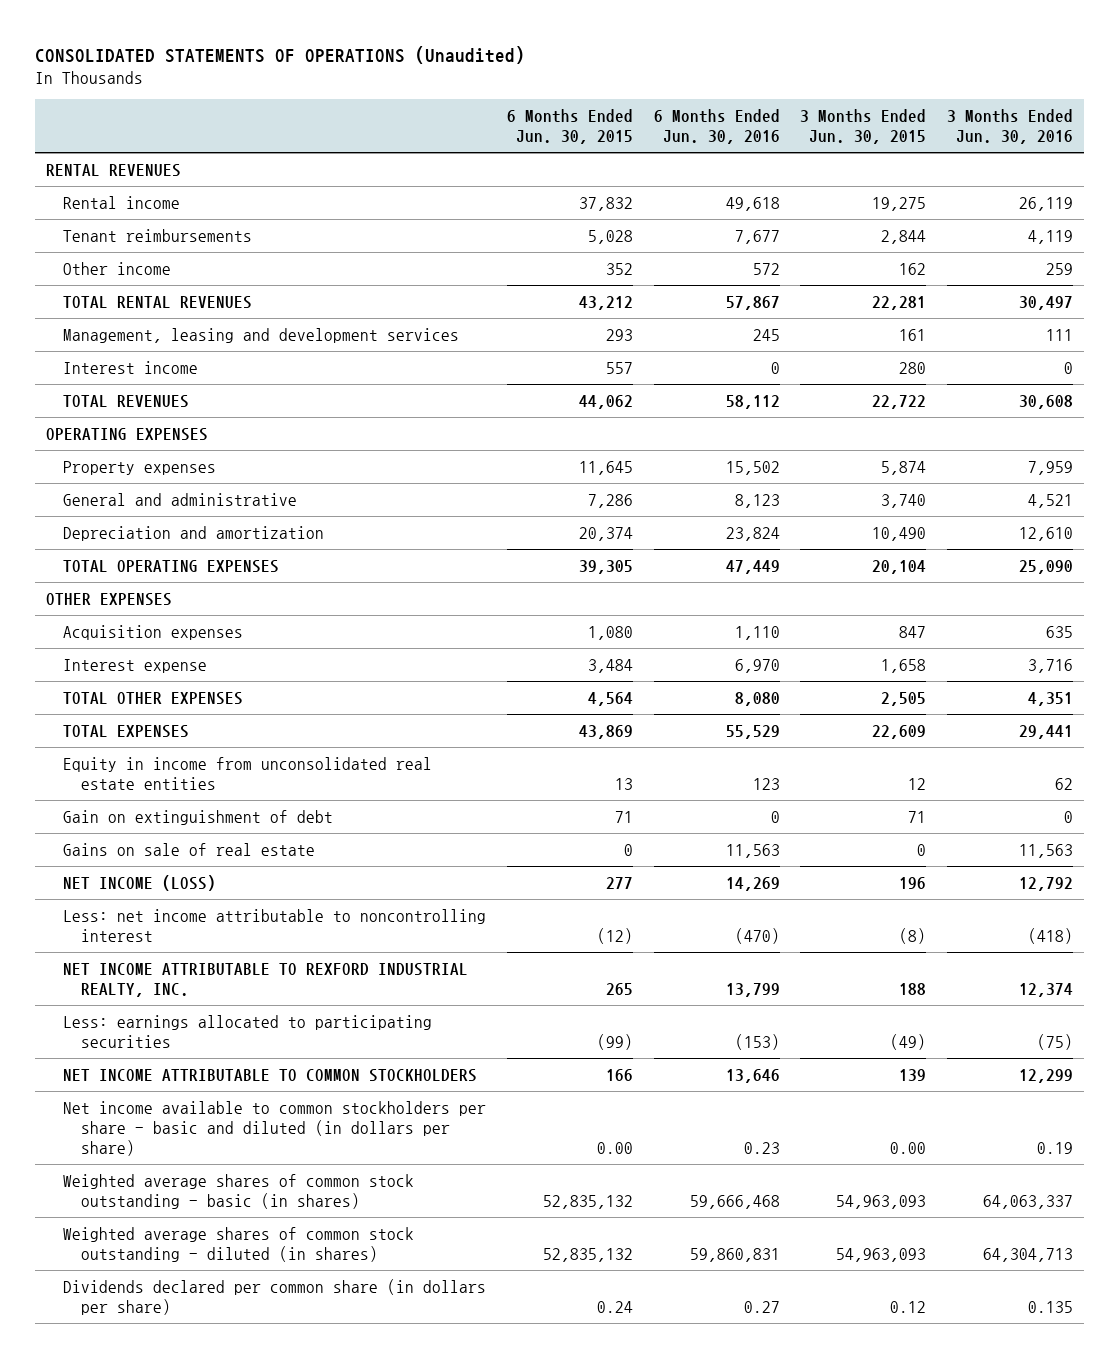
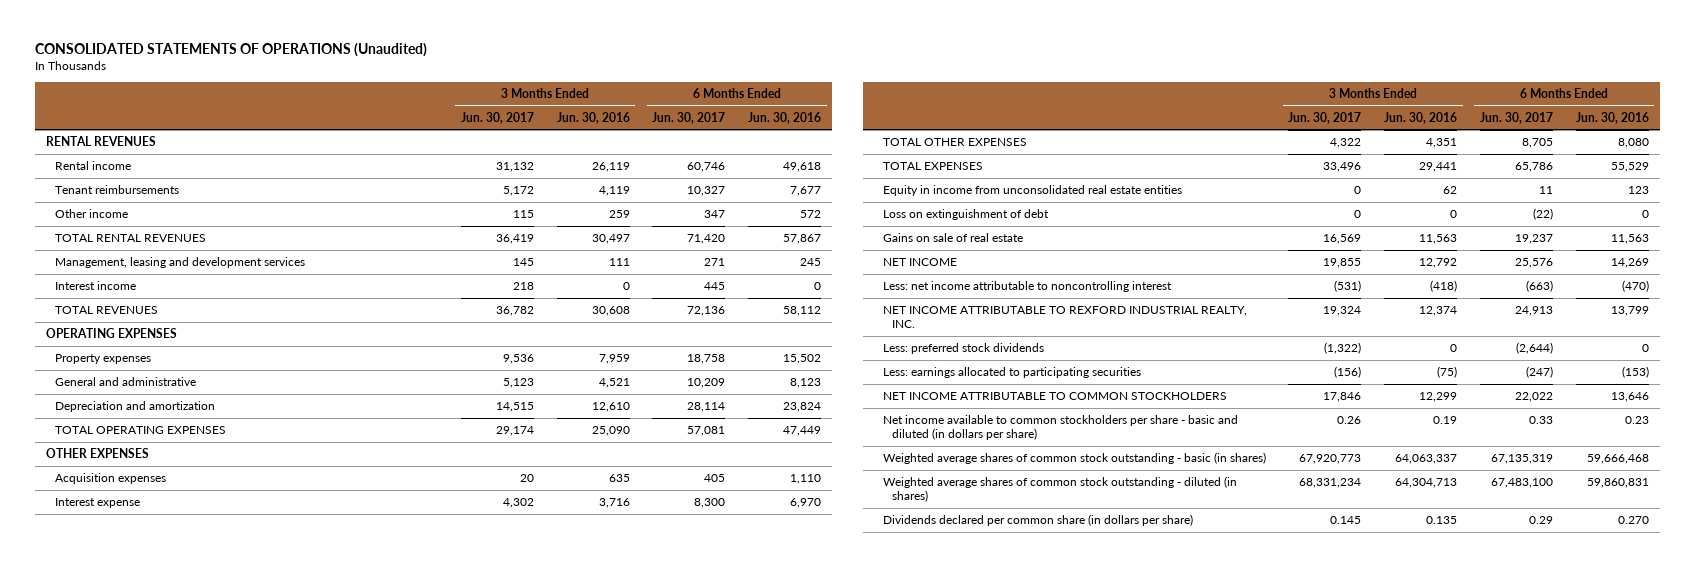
- | 6 Months Ended Jun. 30, 2015 | 6 Months Ended Jun. 30, 2016 | 3 Months Ended Jun. 30, 2015 | 3 Months Ended Jun. 30, 2016
+ | 3 Months Ended Jun. 30, 2017 | 3 Months Ended Jun. 30, 2016 | 6 Months Ended Jun. 30, 2017 | 6 Months Ended Jun. 30, 2016
- Gain on extinguishment of debt | 71 | 0 | 71 | 0
+ Loss on extinguishment of debt | 0 | 0 | (22) | 0
- NET INCOME (LOSS) | 277 | 14,269 | 196 | 12,792
+ NET INCOME | 19,855 | 12,792 | 25,576 | 14,269
+ Less: preferred stock dividends | (1,322) | 0 | (2,644) | 0
- Dividends declared per common share (in dollars per share) | 0.24 | 0.27 | 0.12 | 0.135
+ Dividends declared per common share (in dollars per share) | 0.145 | 0.135 | 0.29 | 0.270

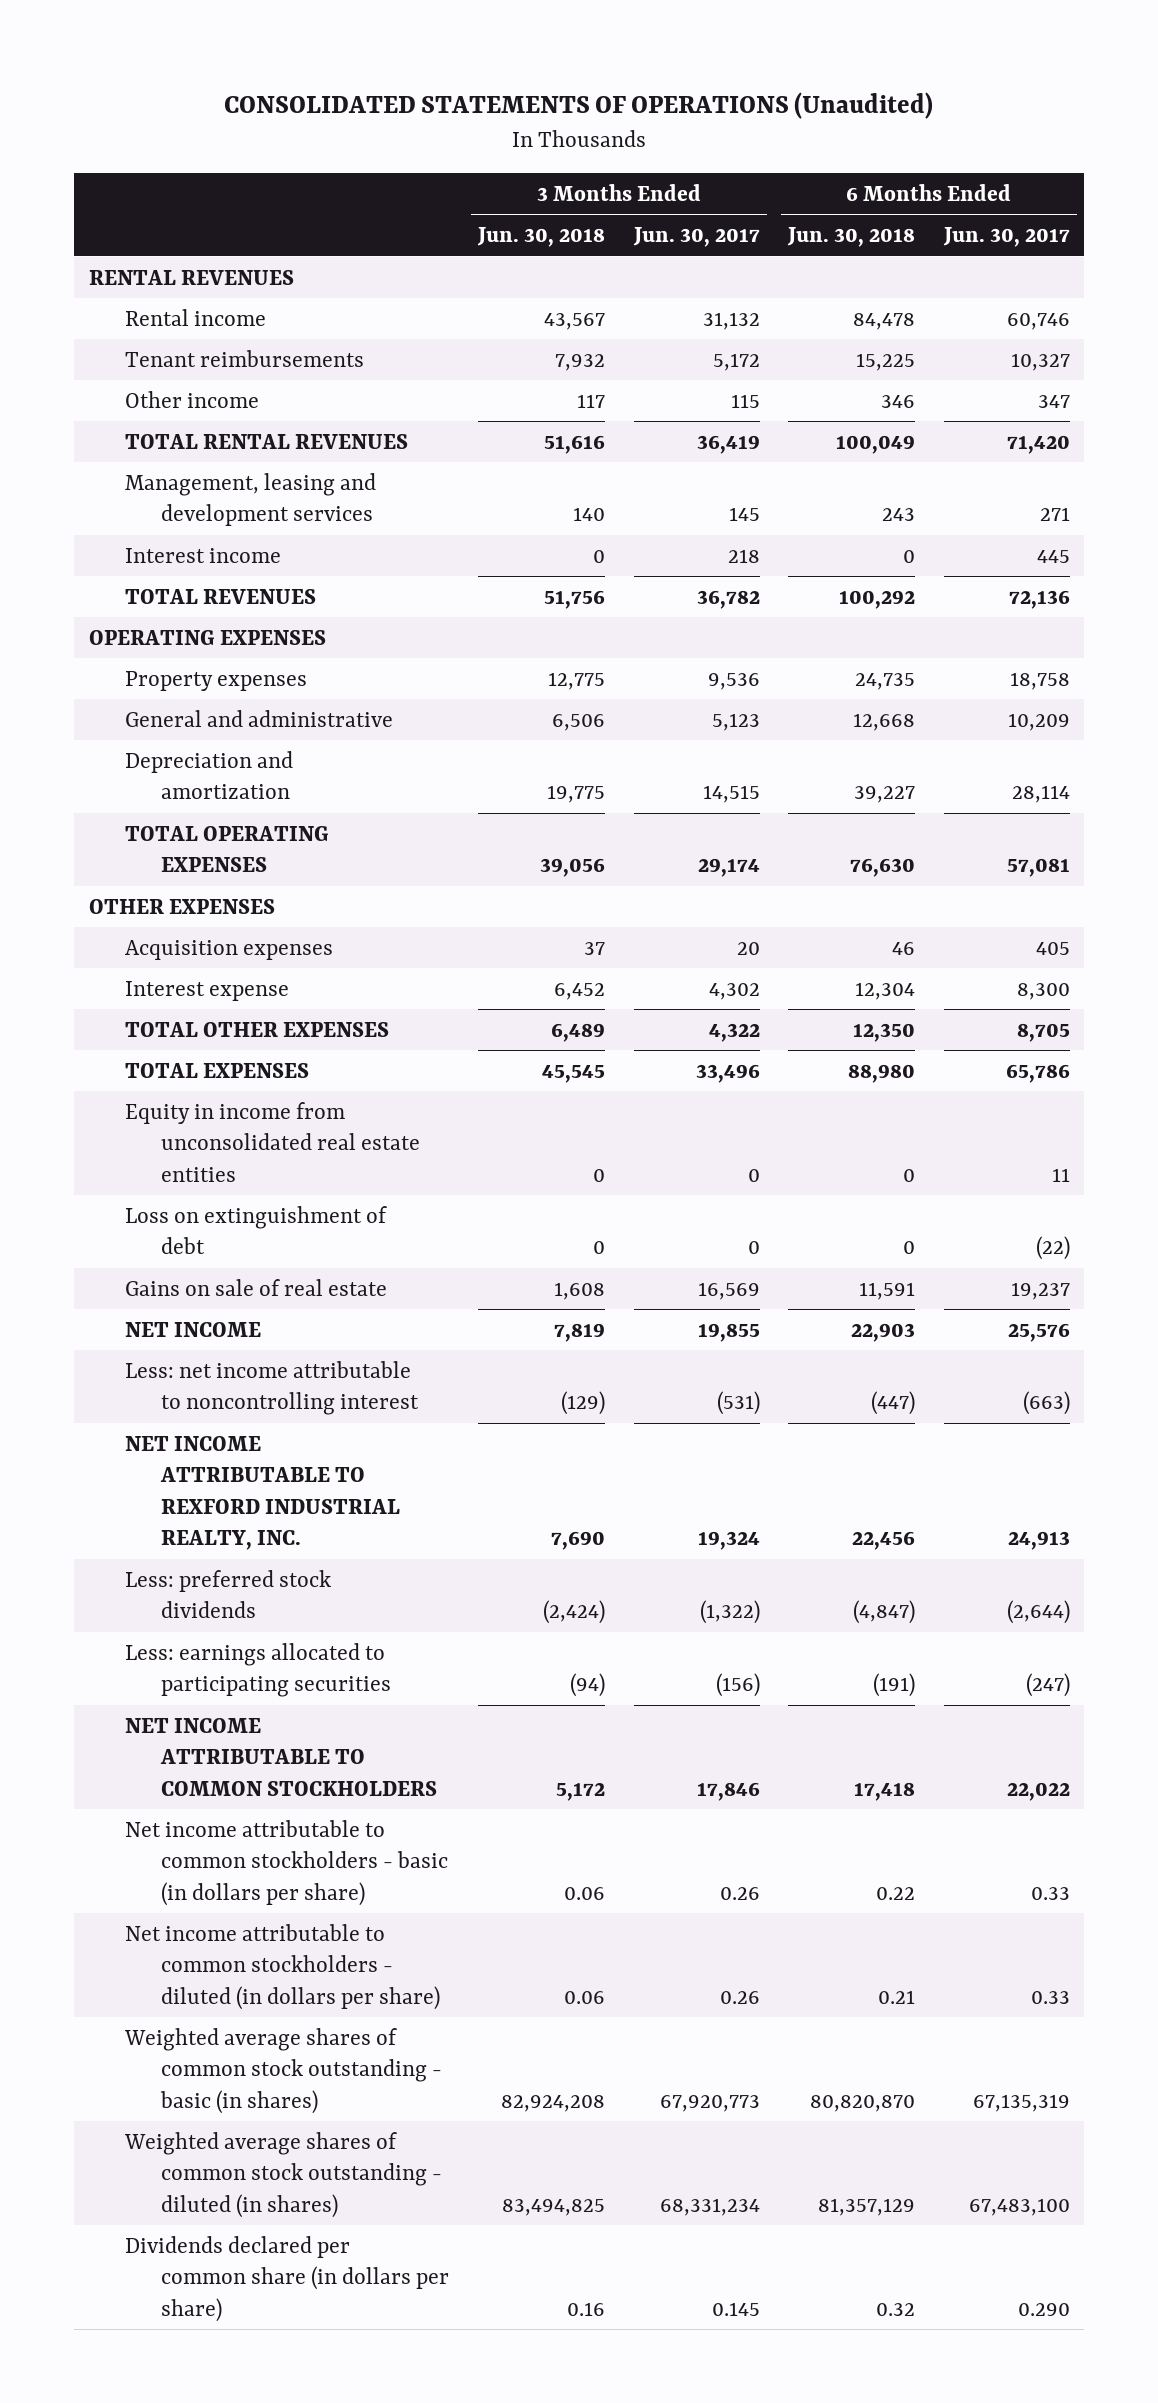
- | 3 Months Ended Jun. 30, 2017 | 3 Months Ended Jun. 30, 2016 | 6 Months Ended Jun. 30, 2017 | 6 Months Ended Jun. 30, 2016
+ | 3 Months Ended Jun. 30, 2018 | 3 Months Ended Jun. 30, 2017 | 6 Months Ended Jun. 30, 2018 | 6 Months Ended Jun. 30, 2017
- Net income available to common stockholders per share - basic and diluted (in dollars per share) | 0.26 | 0.19 | 0.33 | 0.23
+ Net income attributable to common stockholders - basic (in dollars per share) | 0.06 | 0.26 | 0.22 | 0.33
+ Net income attributable to common stockholders - diluted (in dollars per share) | 0.06 | 0.26 | 0.21 | 0.33
- Dividends declared per common share (in dollars per share) | 0.145 | 0.135 | 0.29 | 0.270
+ Dividends declared per common share (in dollars per share) | 0.16 | 0.145 | 0.32 | 0.290

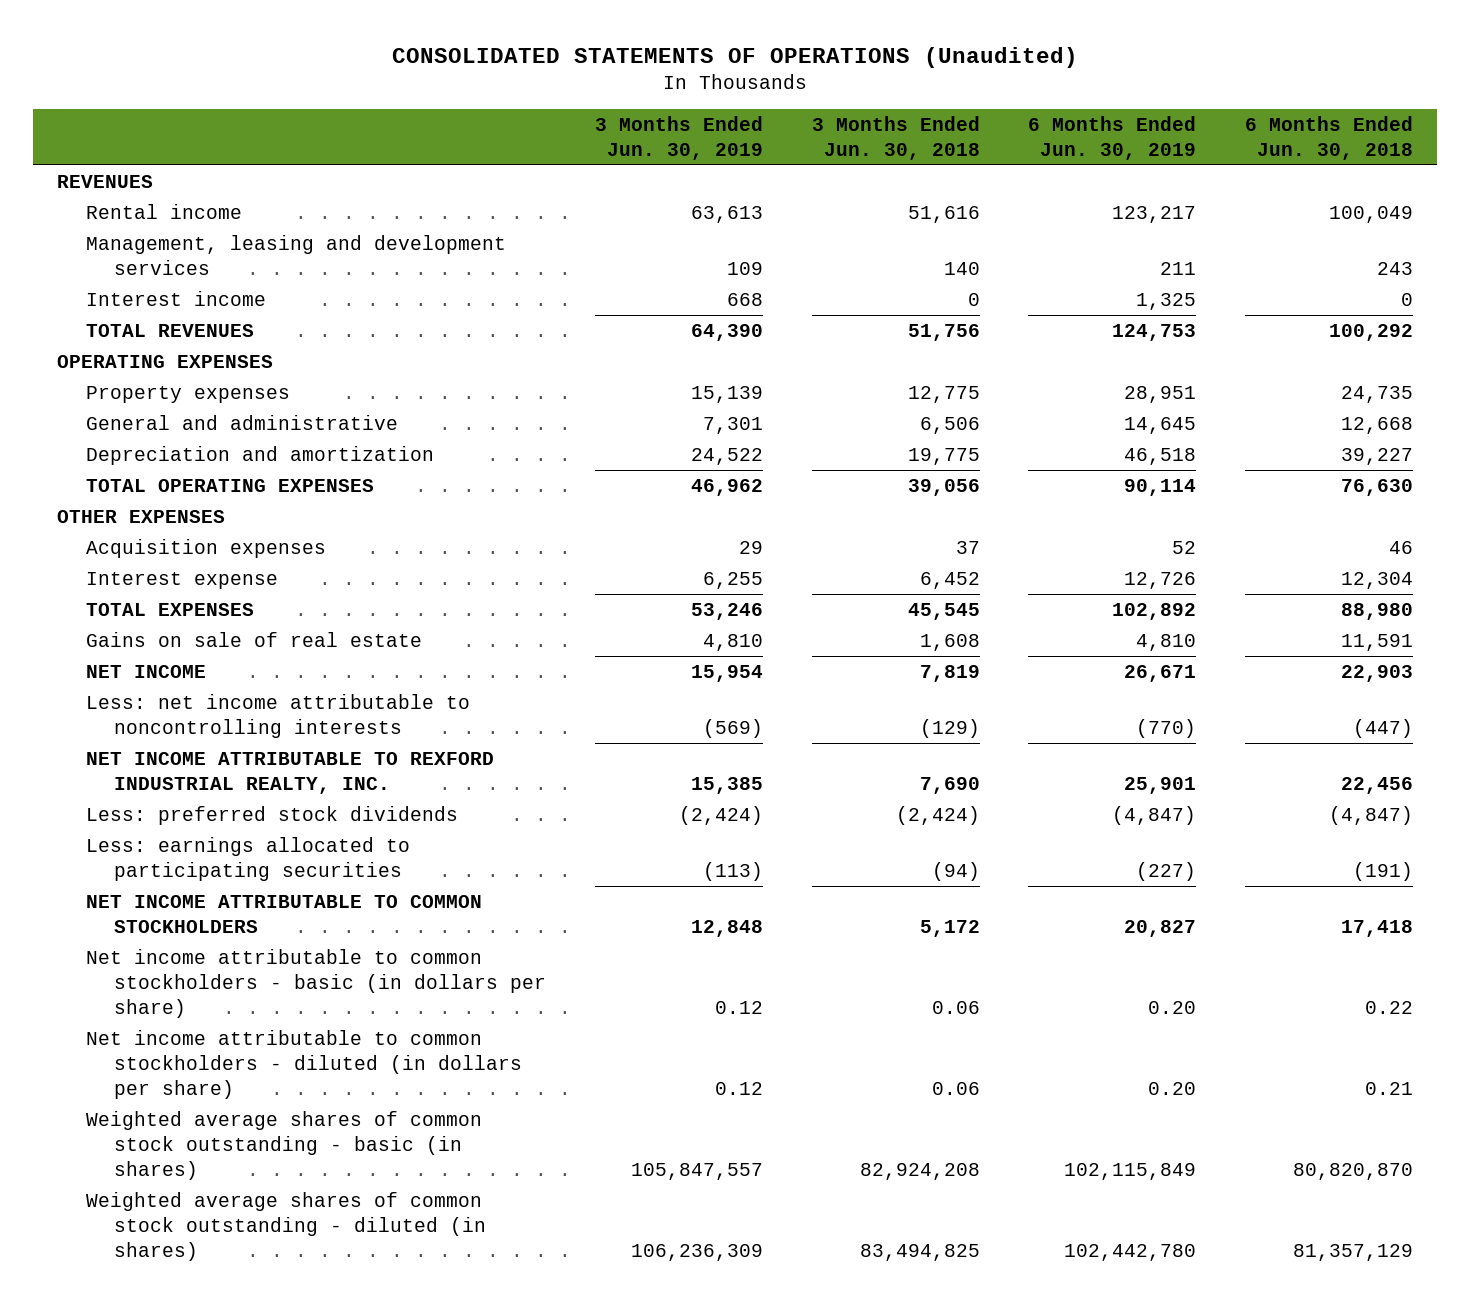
- | 3 Months Ended Jun. 30, 2018 | 3 Months Ended Jun. 30, 2017 | 6 Months Ended Jun. 30, 2018 | 6 Months Ended Jun. 30, 2017
+ | 3 Months Ended Jun. 30, 2019 | 3 Months Ended Jun. 30, 2018 | 6 Months Ended Jun. 30, 2019 | 6 Months Ended Jun. 30, 2018
- RENTAL REVENUES
- Rental income | 43,567 | 31,132 | 84,478 | 60,746
- Tenant reimbursements | 7,932 | 5,172 | 15,225 | 10,327
- Other income | 117 | 115 | 346 | 347
- TOTAL RENTAL REVENUES | 51,616 | 36,419 | 100,049 | 71,420
+ REVENUES
+ Rental income | 63,613 | 51,616 | 123,217 | 100,049
- TOTAL OTHER EXPENSES | 6,489 | 4,322 | 12,350 | 8,705
- Equity in income from unconsolidated real estate entities | 0 | 0 | 0 | 11
- Loss on extinguishment of debt | 0 | 0 | 0 | (22)
- Less: net income attributable to noncontrolling interest | (129) | (531) | (447) | (663)
+ Less: net income attributable to noncontrolling interests | (569) | (129) | (770) | (447)
- Dividends declared per common share (in dollars per share) | 0.16 | 0.145 | 0.32 | 0.290

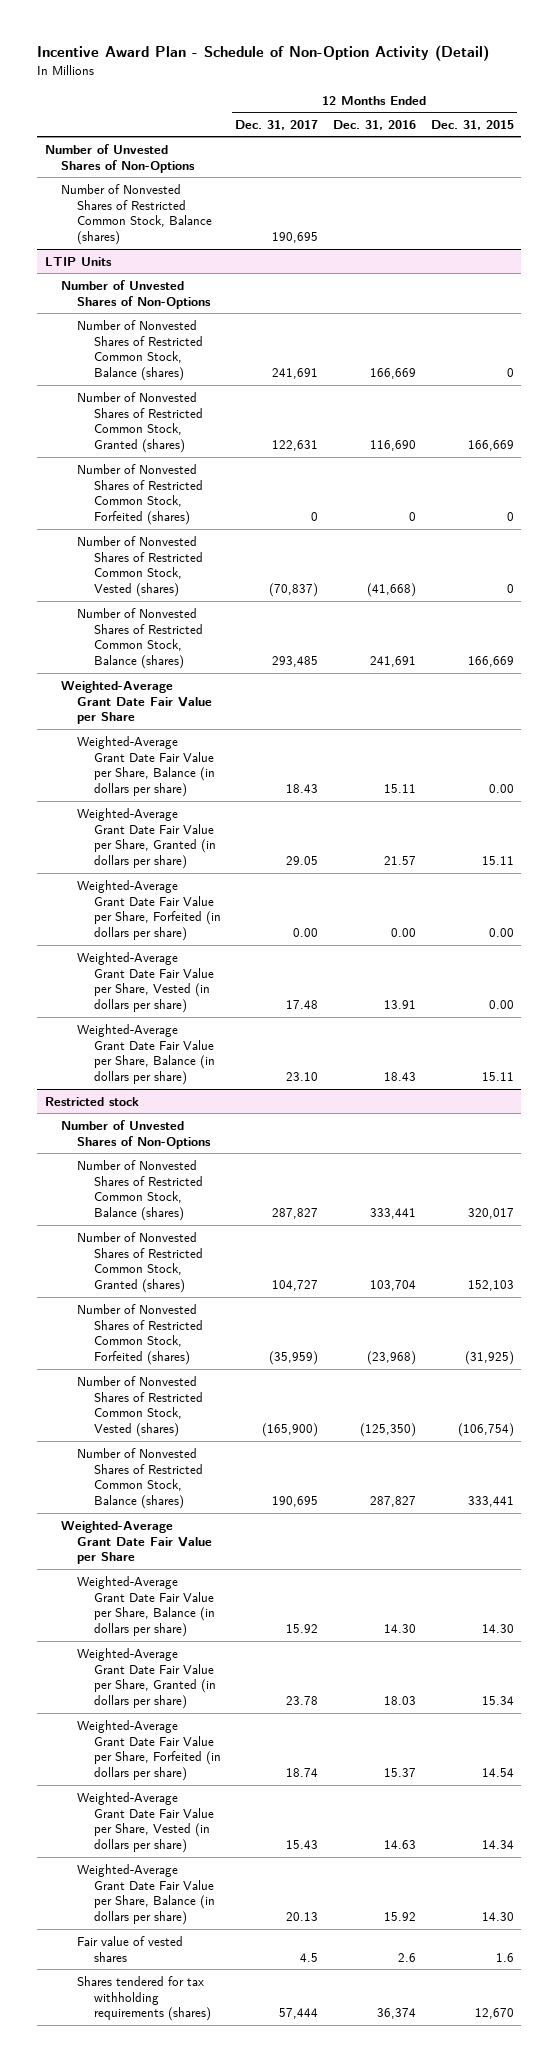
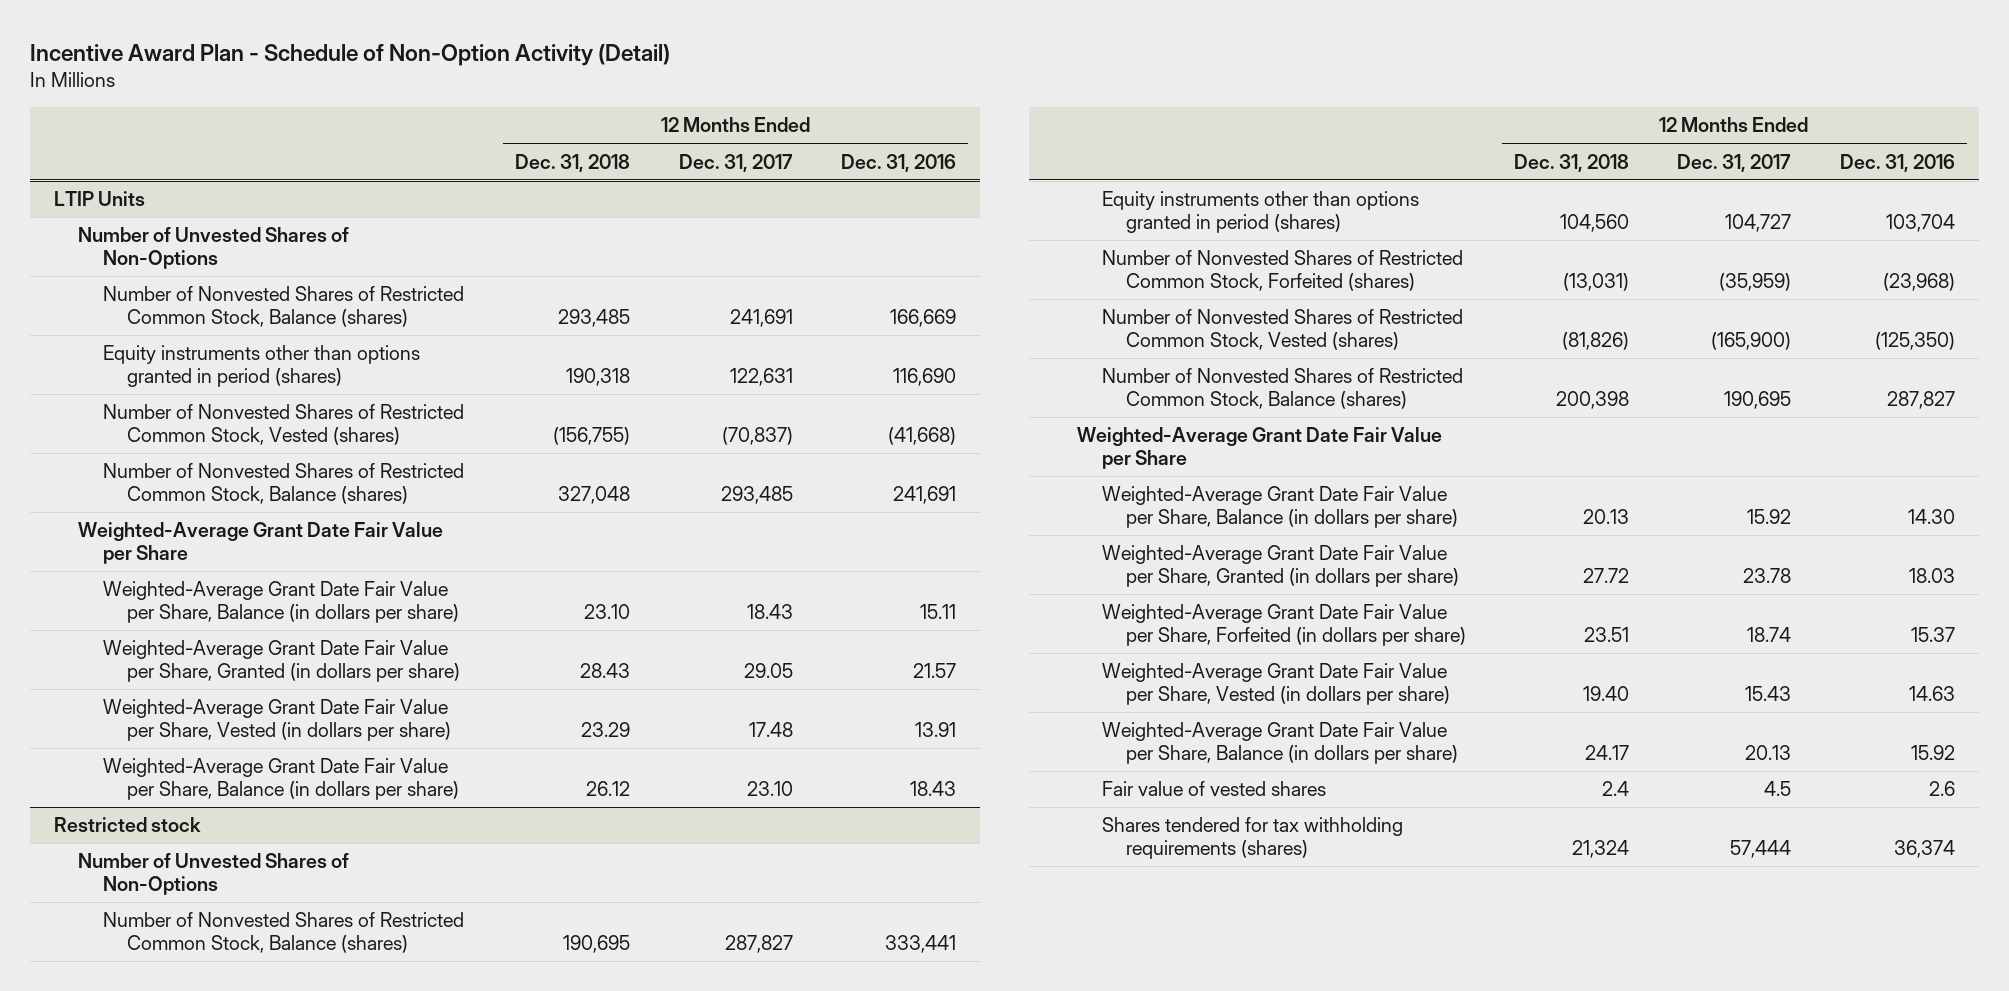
- | 12 Months Ended Dec. 31, 2017 | 12 Months Ended Dec. 31, 2016 | 12 Months Ended Dec. 31, 2015
+ | 12 Months Ended Dec. 31, 2018 | 12 Months Ended Dec. 31, 2017 | 12 Months Ended Dec. 31, 2016
- Number of Unvested Shares of Non-Options
- Number of Nonvested Shares of Restricted Common Stock, Balance (shares) | 190,695 | |
@ LTIP Units
- Number of Nonvested Shares of Restricted Common Stock, Granted (shares) | 122,631 | 116,690 | 166,669
- Number of Nonvested Shares of Restricted Common Stock, Forfeited (shares) | 0 | 0 | 0
+ Equity instruments other than options granted in period (shares) | 190,318 | 122,631 | 116,690
- Weighted-Average Grant Date Fair Value per Share, Forfeited (in dollars per share) | 0.00 | 0.00 | 0.00
@ Restricted stock
- Number of Nonvested Shares of Restricted Common Stock, Granted (shares) | 104,727 | 103,704 | 152,103
+ Equity instruments other than options granted in period (shares) | 104,560 | 104,727 | 103,704

